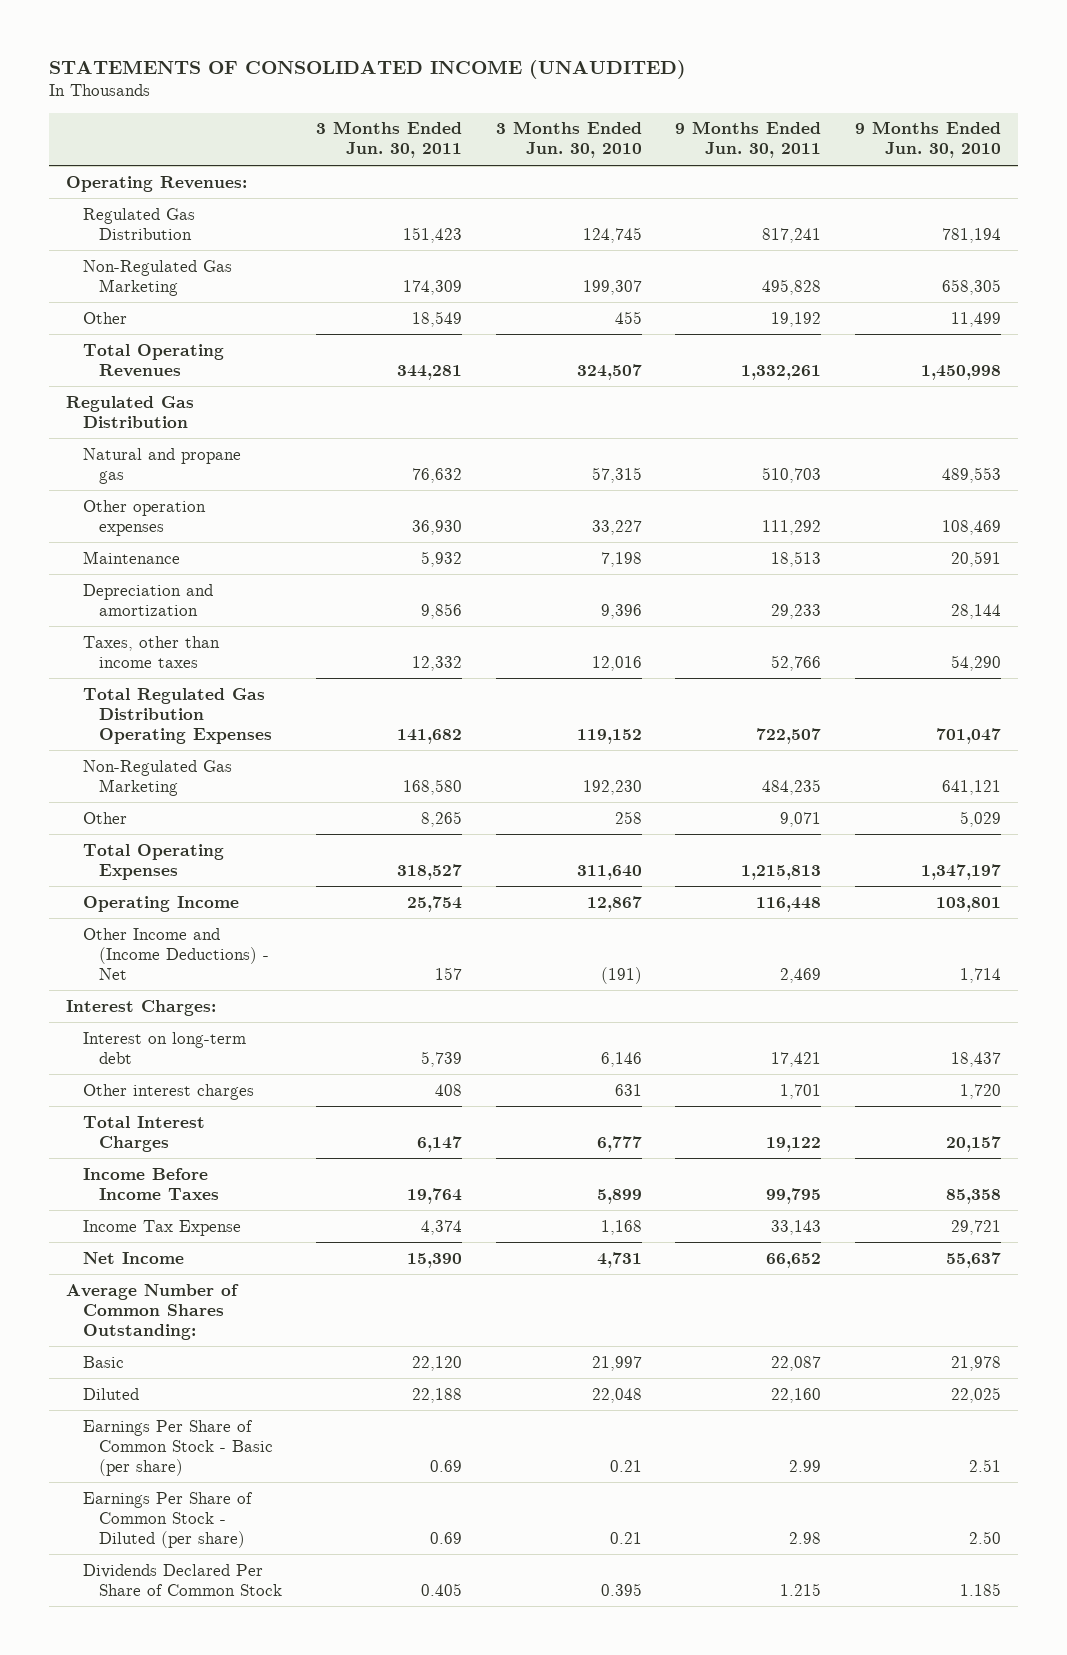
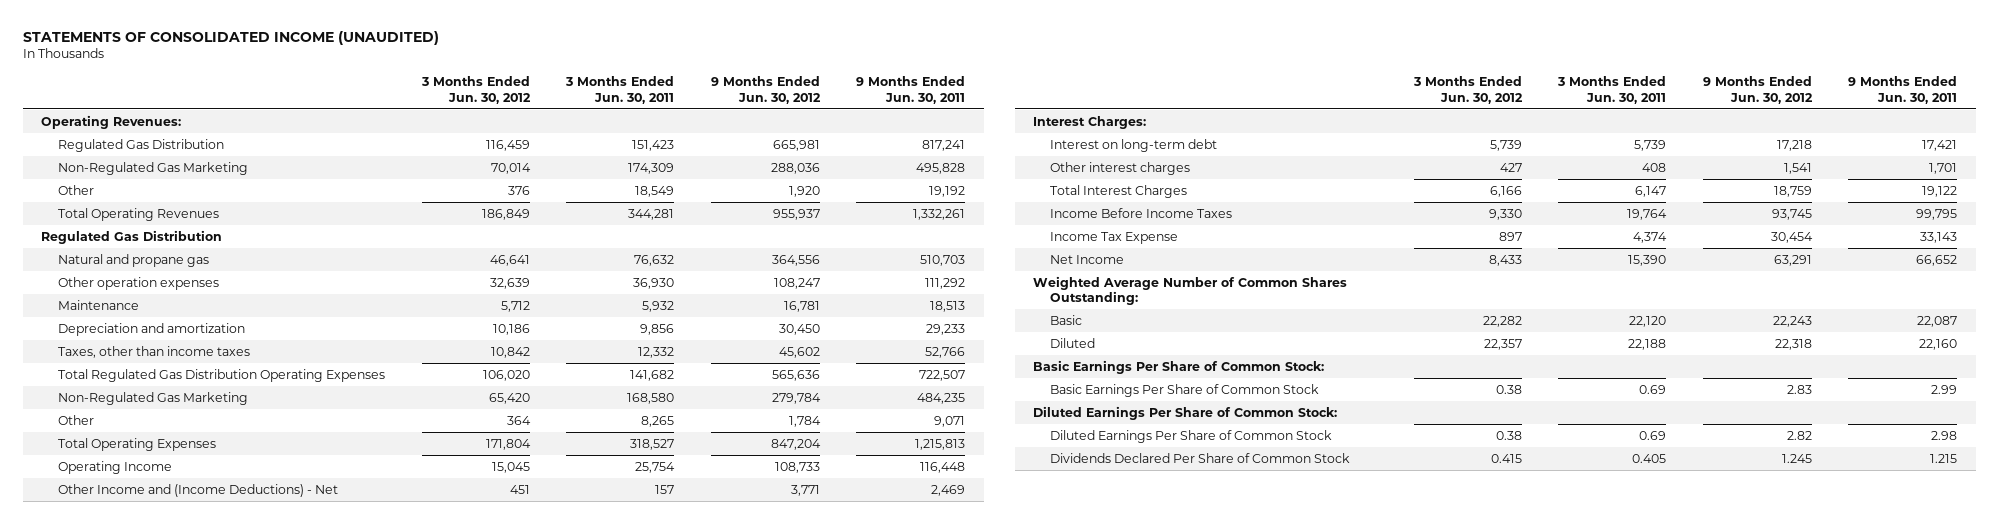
- | 3 Months Ended Jun. 30, 2011 | 3 Months Ended Jun. 30, 2010 | 9 Months Ended Jun. 30, 2011 | 9 Months Ended Jun. 30, 2010
+ | 3 Months Ended Jun. 30, 2012 | 3 Months Ended Jun. 30, 2011 | 9 Months Ended Jun. 30, 2012 | 9 Months Ended Jun. 30, 2011
- Average Number of Common Shares Outstanding:
+ Weighted Average Number of Common Shares Outstanding:
- Earnings Per Share of Common Stock - Basic (per share) | 0.69 | 0.21 | 2.99 | 2.51
- Earnings Per Share of Common Stock - Diluted (per share) | 0.69 | 0.21 | 2.98 | 2.50
+ Basic Earnings Per Share of Common Stock:
+ Basic Earnings Per Share of Common Stock | 0.38 | 0.69 | 2.83 | 2.99
+ Diluted Earnings Per Share of Common Stock:
+ Diluted Earnings Per Share of Common Stock | 0.38 | 0.69 | 2.82 | 2.98

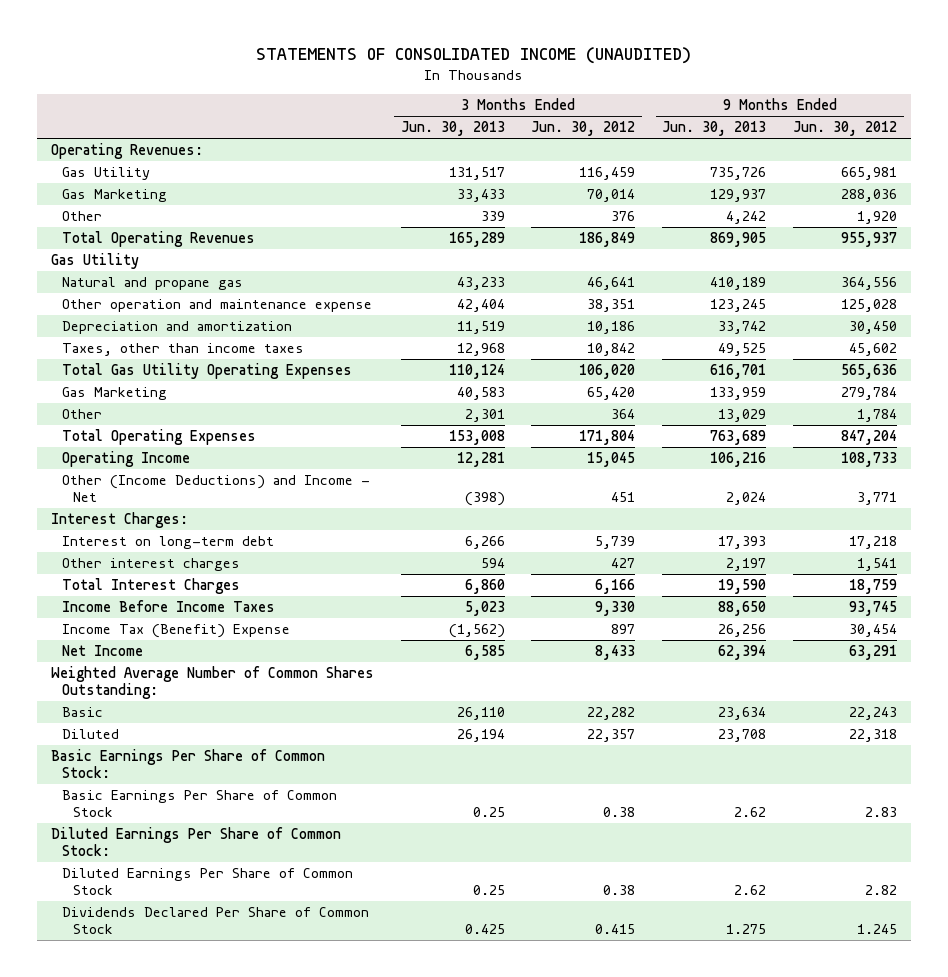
- | 3 Months Ended Jun. 30, 2012 | 3 Months Ended Jun. 30, 2011 | 9 Months Ended Jun. 30, 2012 | 9 Months Ended Jun. 30, 2011
+ | 3 Months Ended Jun. 30, 2013 | 3 Months Ended Jun. 30, 2012 | 9 Months Ended Jun. 30, 2013 | 9 Months Ended Jun. 30, 2012
- Regulated Gas Distribution | 116,459 | 151,423 | 665,981 | 817,241
- Non-Regulated Gas Marketing | 70,014 | 174,309 | 288,036 | 495,828
+ Gas Utility | 131,517 | 116,459 | 735,726 | 665,981
+ Gas Marketing | 33,433 | 70,014 | 129,937 | 288,036
- Regulated Gas Distribution
+ Gas Utility
- Other operation expenses | 32,639 | 36,930 | 108,247 | 111,292
- Maintenance | 5,712 | 5,932 | 16,781 | 18,513
+ Other operation and maintenance expense | 42,404 | 38,351 | 123,245 | 125,028
- Total Regulated Gas Distribution Operating Expenses | 106,020 | 141,682 | 565,636 | 722,507
- Non-Regulated Gas Marketing | 65,420 | 168,580 | 279,784 | 484,235
+ Total Gas Utility Operating Expenses | 110,124 | 106,020 | 616,701 | 565,636
+ Gas Marketing | 40,583 | 65,420 | 133,959 | 279,784
- Other Income and (Income Deductions) - Net | 451 | 157 | 3,771 | 2,469
+ Other (Income Deductions) and Income - Net | (398) | 451 | 2,024 | 3,771
- Income Tax Expense | 897 | 4,374 | 30,454 | 33,143
+ Income Tax (Benefit) Expense | (1,562) | 897 | 26,256 | 30,454

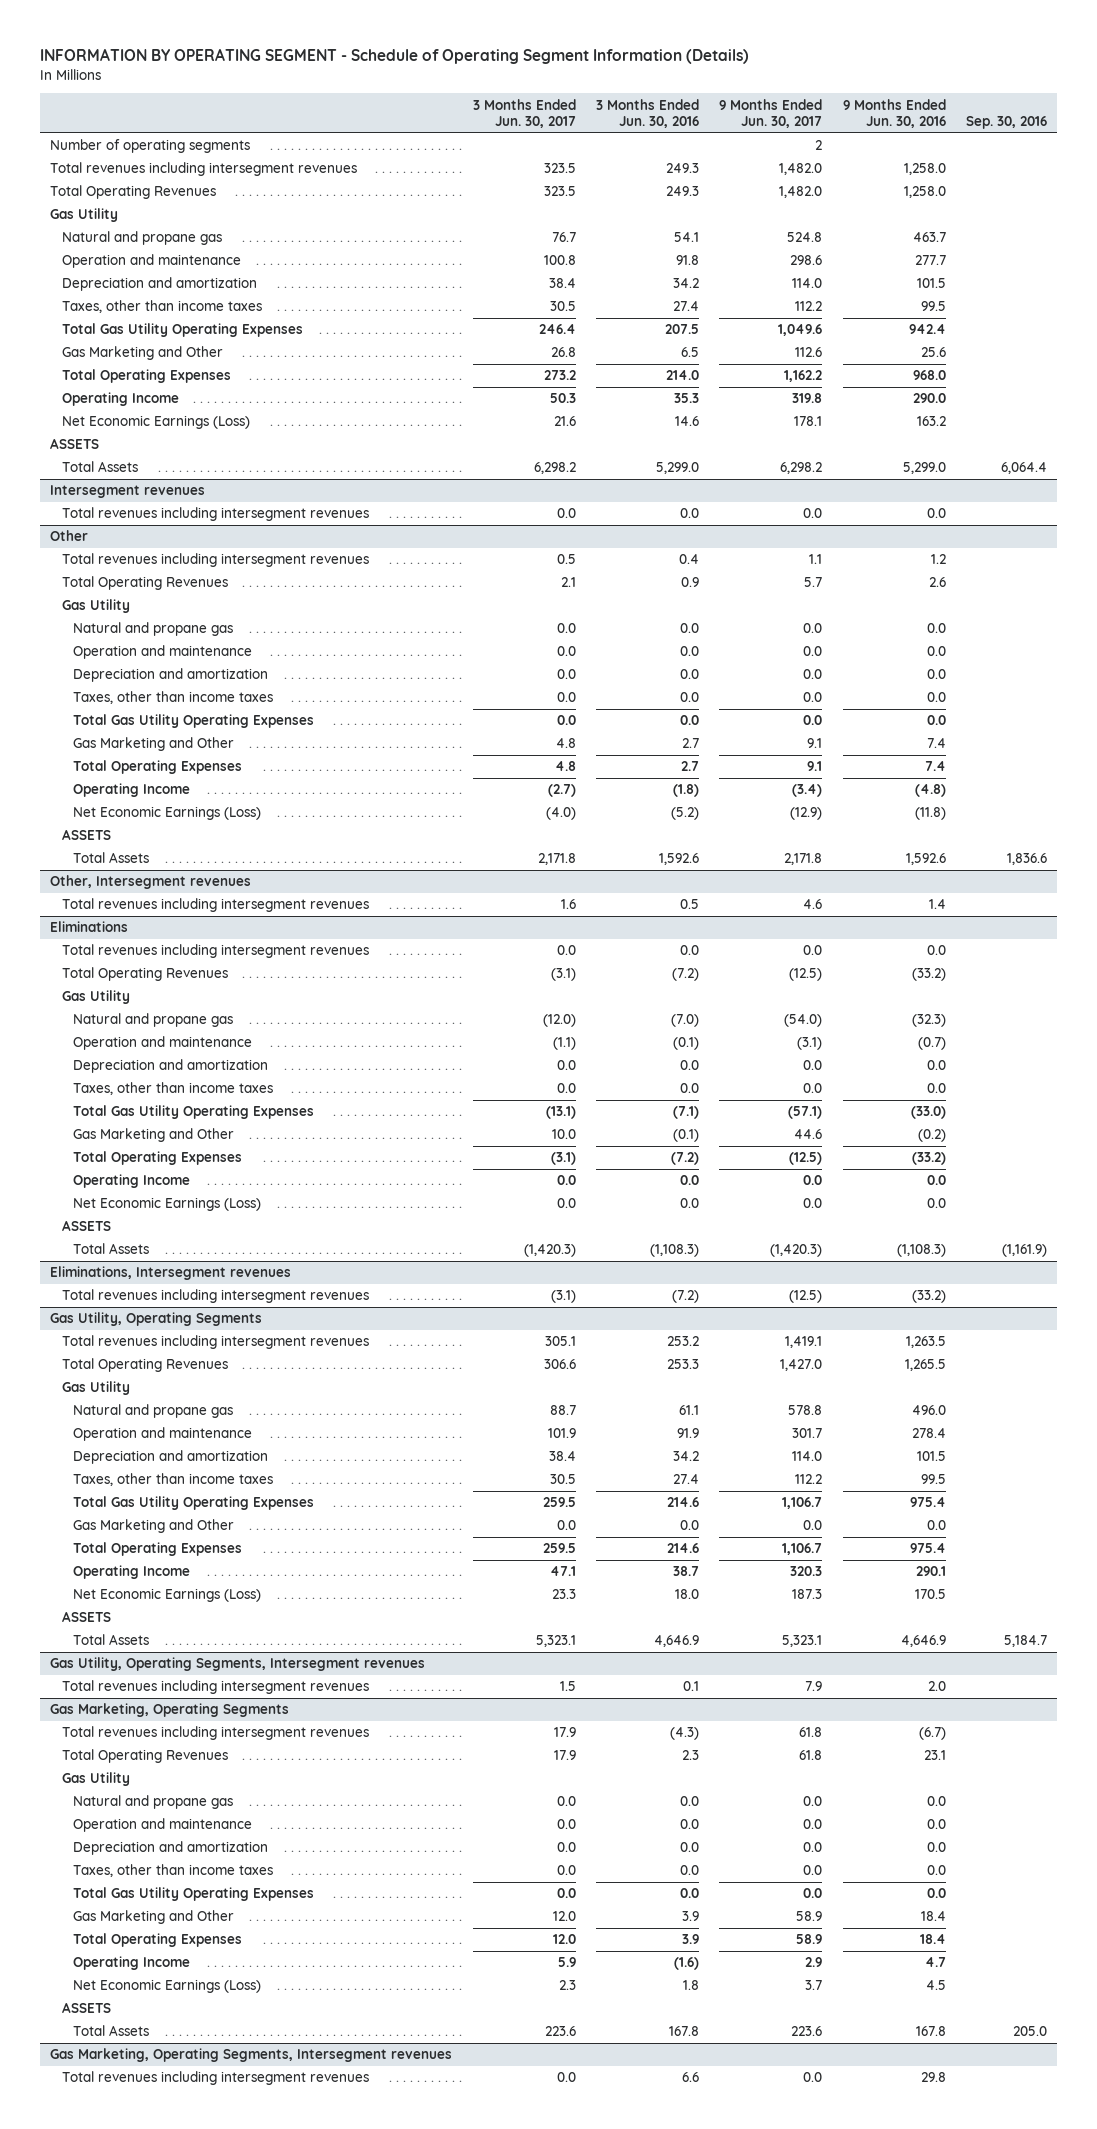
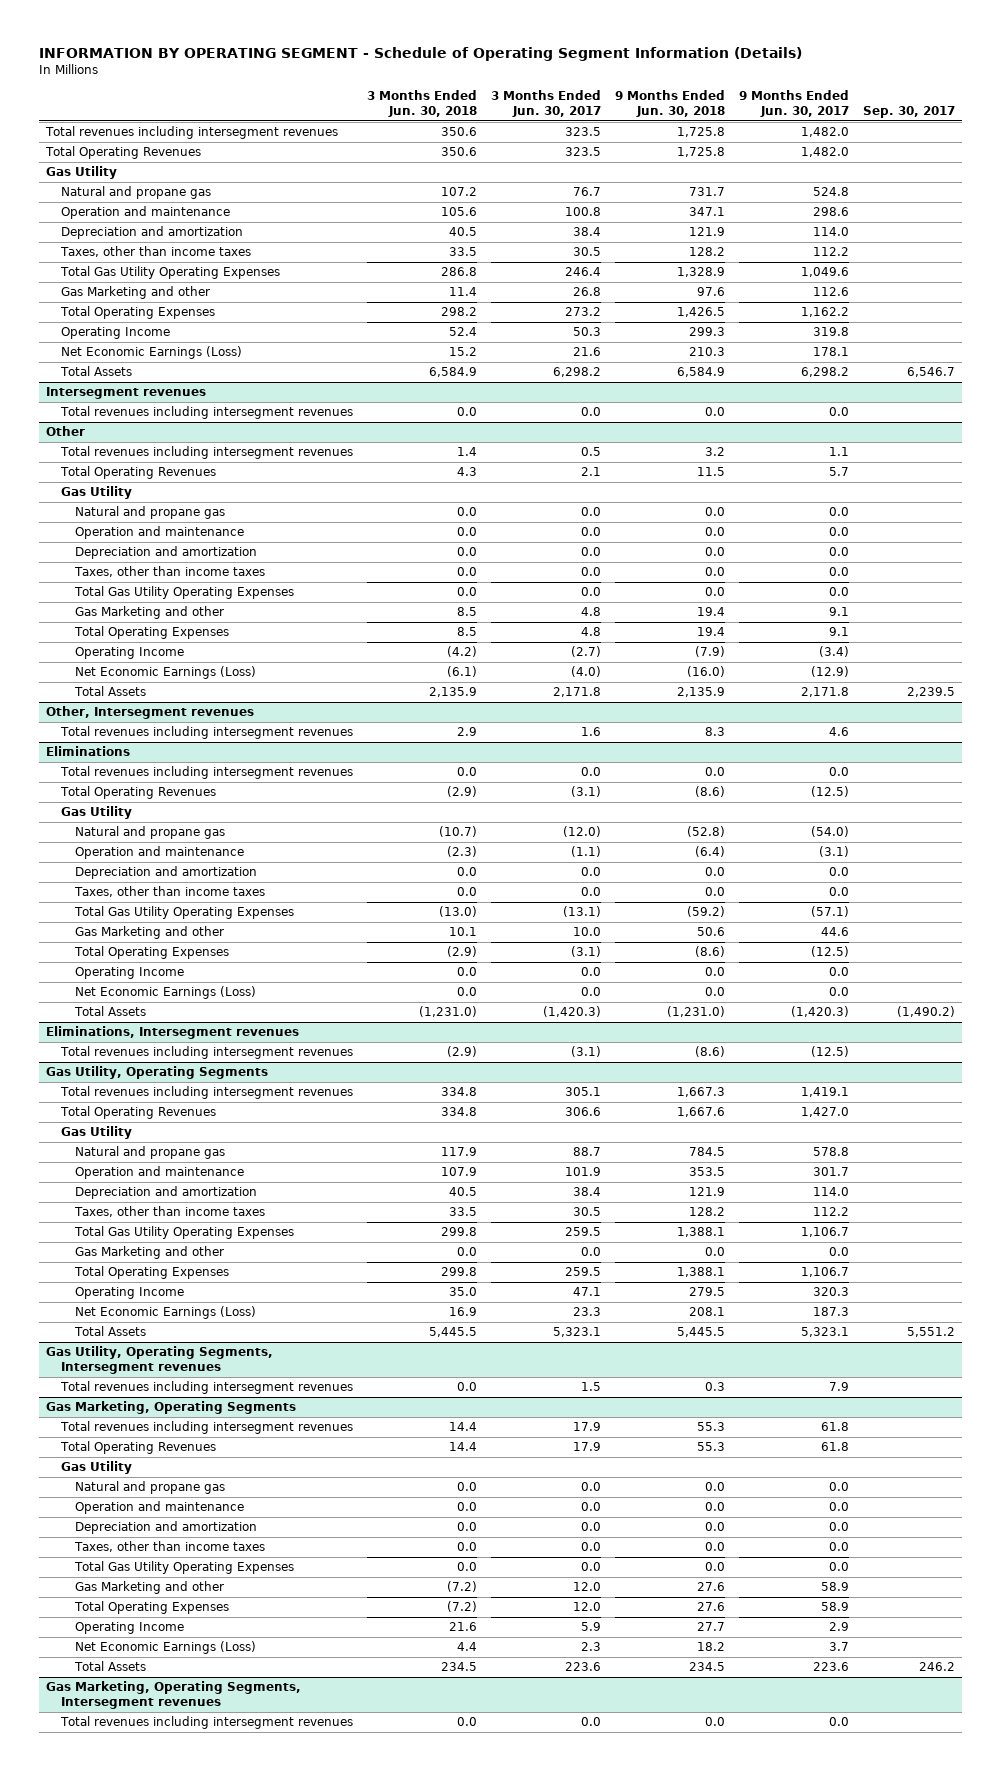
- | 3 Months Ended Jun. 30, 2017 | 3 Months Ended Jun. 30, 2016 | 9 Months Ended Jun. 30, 2017 | 9 Months Ended Jun. 30, 2016 | Sep. 30, 2016
+ | 3 Months Ended Jun. 30, 2018 | 3 Months Ended Jun. 30, 2017 | 9 Months Ended Jun. 30, 2018 | 9 Months Ended Jun. 30, 2017 | Sep. 30, 2017
- Number of operating segments | | | 2 | |
- Gas Marketing and Other | 26.8 | 6.5 | 112.6 | 25.6 |
+ Gas Marketing and other | 11.4 | 26.8 | 97.6 | 112.6 |
- ASSETS
@ Other
- Gas Marketing and Other | 4.8 | 2.7 | 9.1 | 7.4 |
+ Gas Marketing and other | 8.5 | 4.8 | 19.4 | 9.1 |
- ASSETS
@ Eliminations
- Gas Marketing and Other | 10.0 | (0.1) | 44.6 | (0.2) |
+ Gas Marketing and other | 10.1 | 10.0 | 50.6 | 44.6 |
- ASSETS
@ Gas Utility, Operating Segments
- Gas Marketing and Other | 0.0 | 0.0 | 0.0 | 0.0 |
+ Gas Marketing and other | 0.0 | 0.0 | 0.0 | 0.0 |
- ASSETS
@ Gas Marketing, Operating Segments
- Gas Marketing and Other | 12.0 | 3.9 | 58.9 | 18.4 |
+ Gas Marketing and other | (7.2) | 12.0 | 27.6 | 58.9 |
- ASSETS

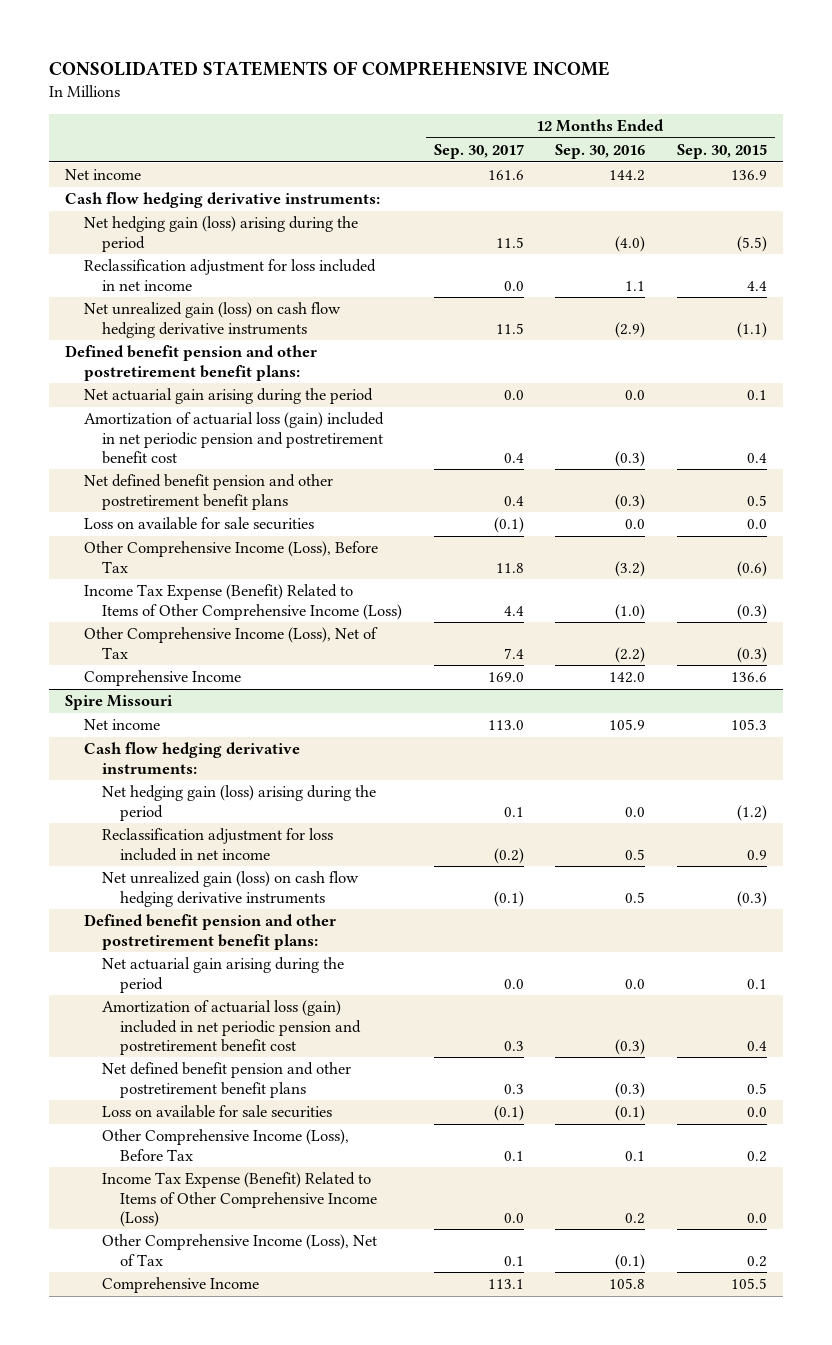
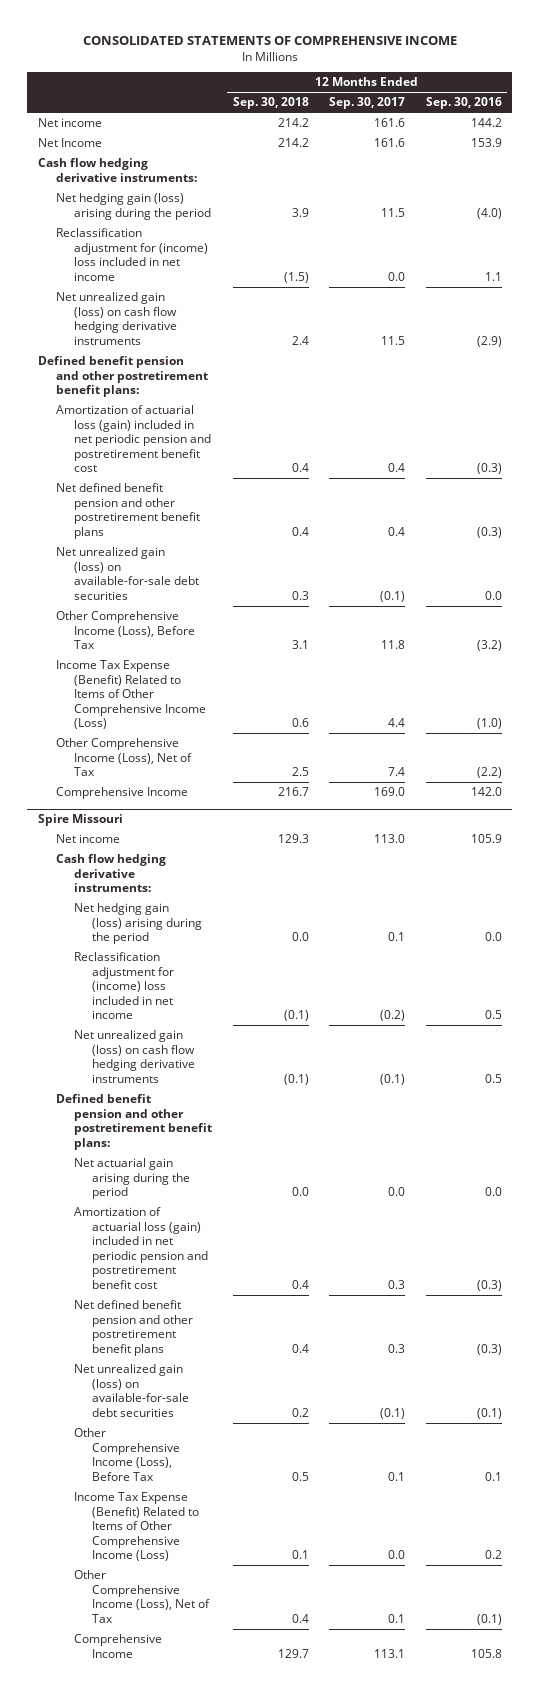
- | 12 Months Ended Sep. 30, 2017 | 12 Months Ended Sep. 30, 2016 | 12 Months Ended Sep. 30, 2015
+ | 12 Months Ended Sep. 30, 2018 | 12 Months Ended Sep. 30, 2017 | 12 Months Ended Sep. 30, 2016
+ Net Income | 214.2 | 161.6 | 153.9
- Reclassification adjustment for loss included in net income | 0.0 | 1.1 | 4.4
+ Reclassification adjustment for (income) loss included in net income | (1.5) | 0.0 | 1.1
- Net actuarial gain arising during the period | 0.0 | 0.0 | 0.1
- Loss on available for sale securities | (0.1) | 0.0 | 0.0
+ Net unrealized gain (loss) on available-for-sale debt securities | 0.3 | (0.1) | 0.0
@ Spire Missouri
- Reclassification adjustment for loss included in net income | (0.2) | 0.5 | 0.9
+ Reclassification adjustment for (income) loss included in net income | (0.1) | (0.2) | 0.5
- Loss on available for sale securities | (0.1) | (0.1) | 0.0
+ Net unrealized gain (loss) on available-for-sale debt securities | 0.2 | (0.1) | (0.1)

